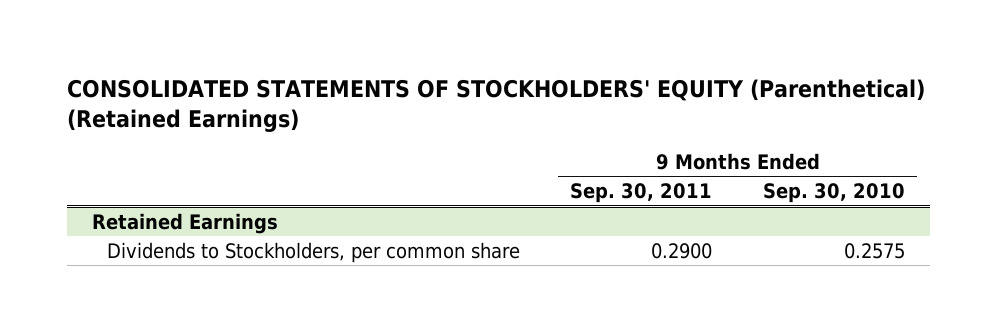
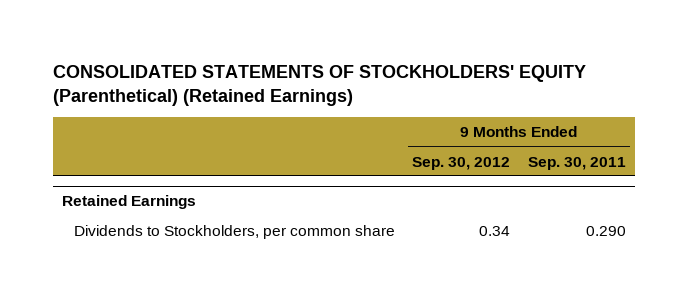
- | 9 Months Ended Sep. 30, 2011 | 9 Months Ended Sep. 30, 2010
+ | 9 Months Ended Sep. 30, 2012 | 9 Months Ended Sep. 30, 2011
@ Retained Earnings
- Dividends to Stockholders, per common share | 0.2900 | 0.2575
+ Dividends to Stockholders, per common share | 0.34 | 0.290

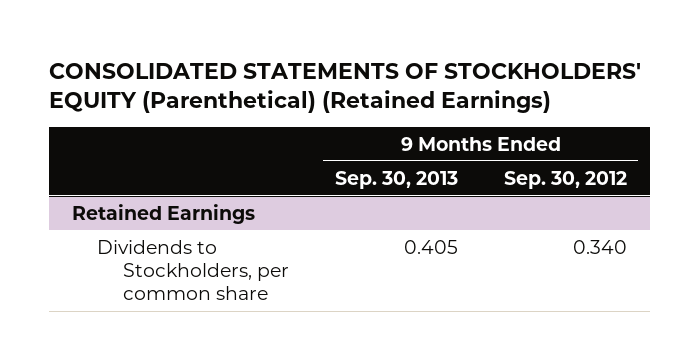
- | 9 Months Ended Sep. 30, 2012 | 9 Months Ended Sep. 30, 2011
+ | 9 Months Ended Sep. 30, 2013 | 9 Months Ended Sep. 30, 2012
@ Retained Earnings
- Dividends to Stockholders, per common share | 0.34 | 0.290
+ Dividends to Stockholders, per common share | 0.405 | 0.340

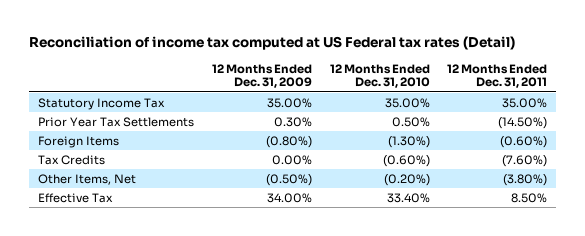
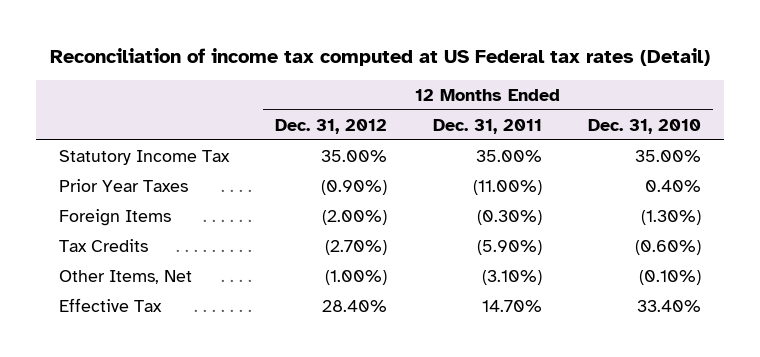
- | 12 Months Ended Dec. 31, 2009 | 12 Months Ended Dec. 31, 2010 | 12 Months Ended Dec. 31, 2011
+ | 12 Months Ended Dec. 31, 2012 | 12 Months Ended Dec. 31, 2011 | 12 Months Ended Dec. 31, 2010
- Prior Year Tax Settlements | 0.30% | 0.50% | (14.50%)
- Foreign Items | (0.80%) | (1.30%) | (0.60%)
- Tax Credits | 0.00% | (0.60%) | (7.60%)
- Other Items, Net | (0.50%) | (0.20%) | (3.80%)
- Effective Tax | 34.00% | 33.40% | 8.50%
+ Prior Year Taxes | (0.90%) | (11.00%) | 0.40%
+ Foreign Items | (2.00%) | (0.30%) | (1.30%)
+ Tax Credits | (2.70%) | (5.90%) | (0.60%)
+ Other Items, Net | (1.00%) | (3.10%) | (0.10%)
+ Effective Tax | 28.40% | 14.70% | 33.40%

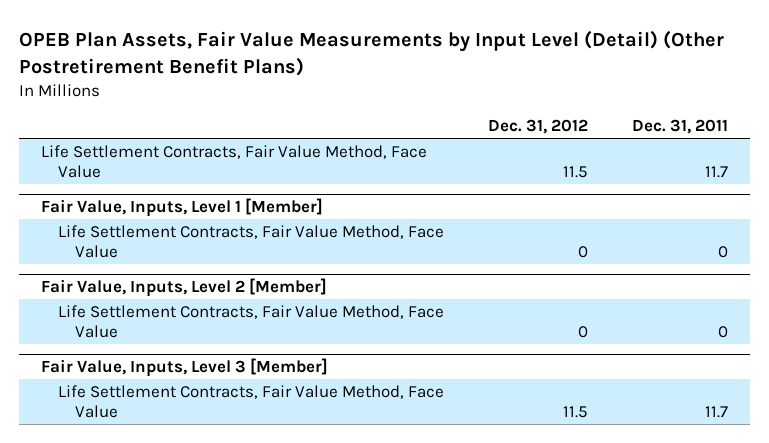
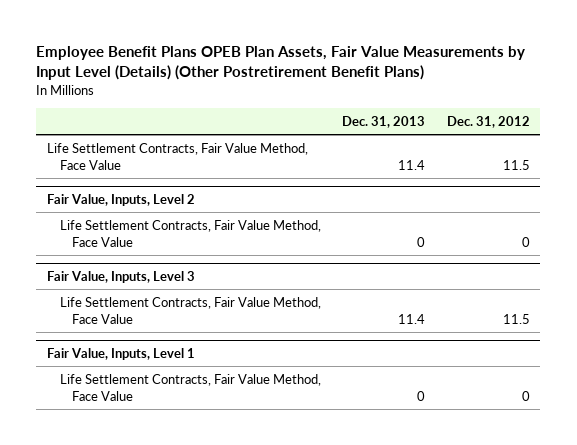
- OPEB Plan Assets, Fair Value Measurements by Input Level (Detail) (Other Postretirement Benefit Plans)
+ Employee Benefit Plans OPEB Plan Assets, Fair Value Measurements by Input Level (Details) (Other Postretirement Benefit Plans)
- | Dec. 31, 2012 | Dec. 31, 2011
+ | Dec. 31, 2013 | Dec. 31, 2012
- Fair Value, Inputs, Level 1 [Member]
- Life Settlement Contracts, Fair Value Method, Face Value | 0 | 0
- Fair Value, Inputs, Level 2 [Member]
+ Fair Value, Inputs, Level 2
- Fair Value, Inputs, Level 3 [Member]
+ Fair Value, Inputs, Level 3
+ Fair Value, Inputs, Level 1
+ Life Settlement Contracts, Fair Value Method, Face Value | 0 | 0

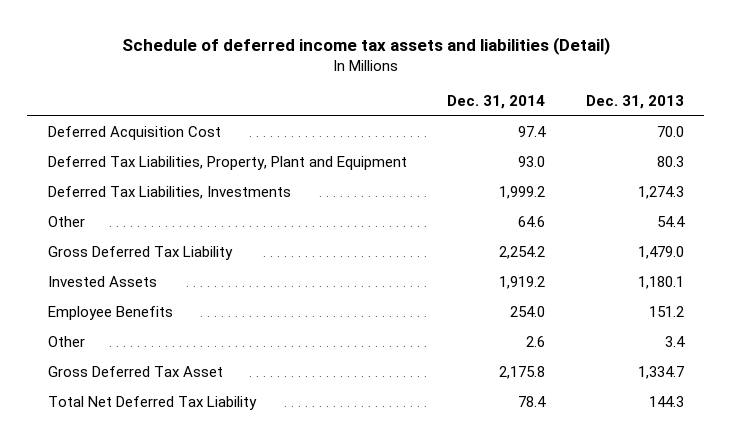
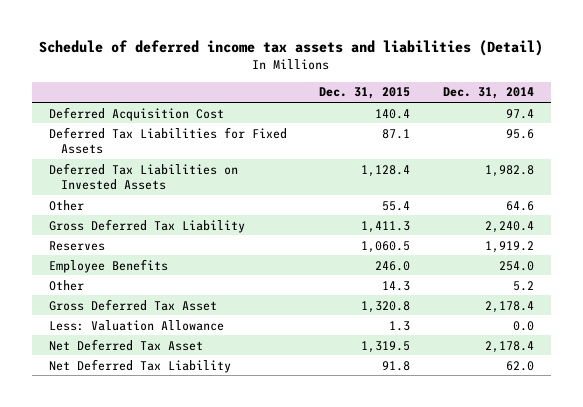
- | Dec. 31, 2014 | Dec. 31, 2013
+ | Dec. 31, 2015 | Dec. 31, 2014
- Deferred Tax Liabilities, Property, Plant and Equipment | 93.0 | 80.3
- Deferred Tax Liabilities, Investments | 1,999.2 | 1,274.3
+ Deferred Tax Liabilities for Fixed Assets | 87.1 | 95.6
+ Deferred Tax Liabilities on Invested Assets | 1,128.4 | 1,982.8
- Gross Deferred Tax Liability | 2,254.2 | 1,479.0
- Invested Assets | 1,919.2 | 1,180.1
+ Gross Deferred Tax Liability | 1,411.3 | 2,240.4
+ Reserves | 1,060.5 | 1,919.2
- Other | 2.6 | 3.4
- Gross Deferred Tax Asset | 2,175.8 | 1,334.7
- Total Net Deferred Tax Liability | 78.4 | 144.3
+ Other | 14.3 | 5.2
+ Gross Deferred Tax Asset | 1,320.8 | 2,178.4
+ Less: Valuation Allowance | 1.3 | 0.0
+ Net Deferred Tax Asset | 1,319.5 | 2,178.4
+ Net Deferred Tax Liability | 91.8 | 62.0

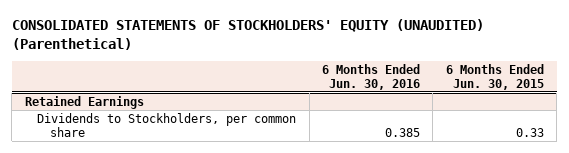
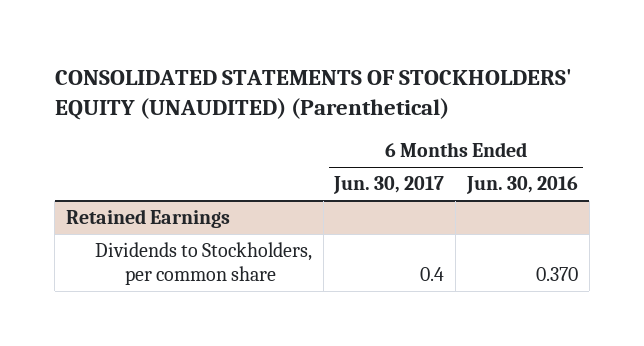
- | 6 Months Ended Jun. 30, 2016 | 6 Months Ended Jun. 30, 2015
+ | 6 Months Ended Jun. 30, 2017 | 6 Months Ended Jun. 30, 2016
@ Retained Earnings
- Dividends to Stockholders, per common share | 0.385 | 0.33
+ Dividends to Stockholders, per common share | 0.4 | 0.370

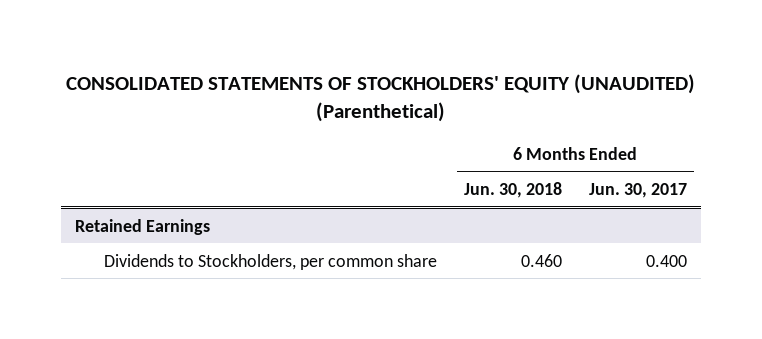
- | 6 Months Ended Jun. 30, 2017 | 6 Months Ended Jun. 30, 2016
+ | 6 Months Ended Jun. 30, 2018 | 6 Months Ended Jun. 30, 2017
@ Retained Earnings
- Dividends to Stockholders, per common share | 0.4 | 0.370
+ Dividends to Stockholders, per common share | 0.460 | 0.400

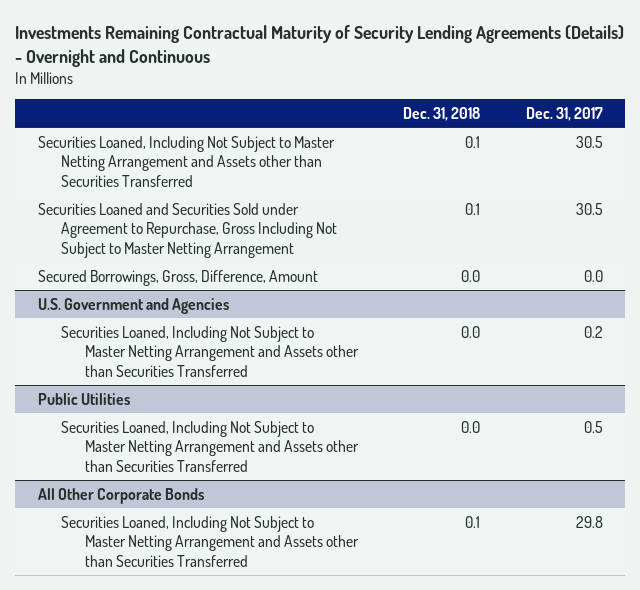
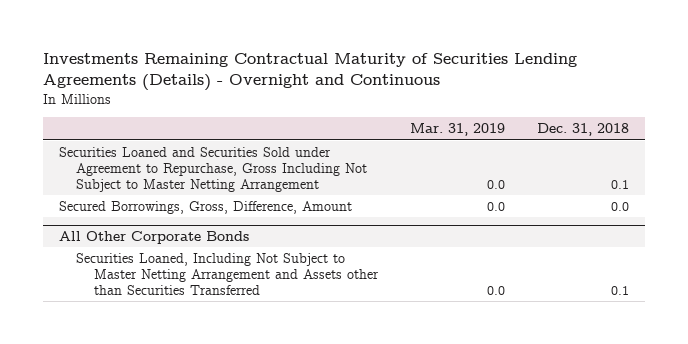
- Investments Remaining Contractual Maturity of Security Lending Agreements (Details) - Overnight and Continuous
+ Investments Remaining Contractual Maturity of Securities Lending Agreements (Details) - Overnight and Continuous
- | Dec. 31, 2018 | Dec. 31, 2017
+ | Mar. 31, 2019 | Dec. 31, 2018
- Securities Loaned, Including Not Subject to Master Netting Arrangement and Assets other than Securities Transferred | 0.1 | 30.5
- U.S. Government and Agencies
- Securities Loaned, Including Not Subject to Master Netting Arrangement and Assets other than Securities Transferred | 0.0 | 0.2
- Public Utilities
- Securities Loaned, Including Not Subject to Master Netting Arrangement and Assets other than Securities Transferred | 0.0 | 0.5

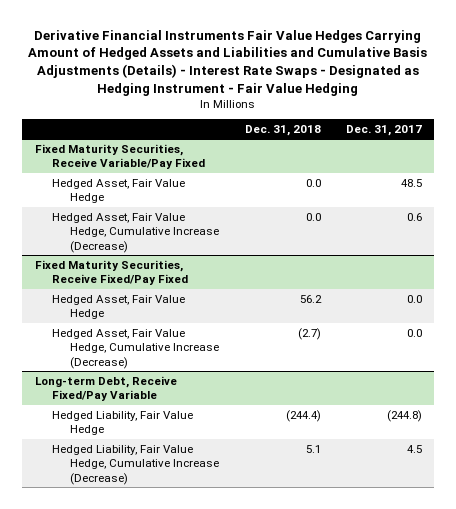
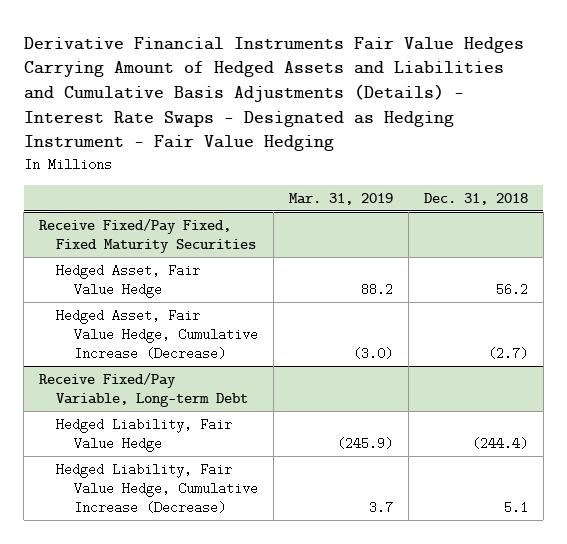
- | Dec. 31, 2018 | Dec. 31, 2017
+ | Mar. 31, 2019 | Dec. 31, 2018
- Fixed Maturity Securities, Receive Variable/Pay Fixed
- Hedged Asset, Fair Value Hedge | 0.0 | 48.5
- Hedged Asset, Fair Value Hedge, Cumulative Increase (Decrease) | 0.0 | 0.6
- Fixed Maturity Securities, Receive Fixed/Pay Fixed
+ Receive Fixed/Pay Fixed, Fixed Maturity Securities
- Long-term Debt, Receive Fixed/Pay Variable
+ Receive Fixed/Pay Variable, Long-term Debt

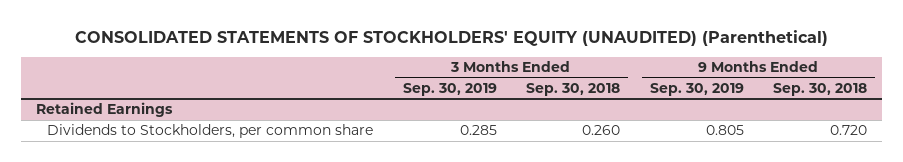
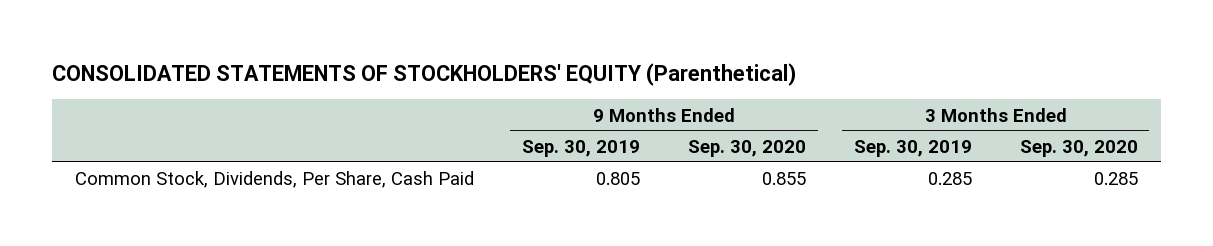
- CONSOLIDATED STATEMENTS OF STOCKHOLDERS' EQUITY (UNAUDITED) (Parenthetical)
+ CONSOLIDATED STATEMENTS OF STOCKHOLDERS' EQUITY (Parenthetical)
- | 3 Months Ended Sep. 30, 2019 | 3 Months Ended Sep. 30, 2018 | 9 Months Ended Sep. 30, 2019 | 9 Months Ended Sep. 30, 2018
+ | 9 Months Ended Sep. 30, 2019 | 9 Months Ended Sep. 30, 2020 | 3 Months Ended Sep. 30, 2019 | 3 Months Ended Sep. 30, 2020
- Retained Earnings
- Dividends to Stockholders, per common share | 0.285 | 0.260 | 0.805 | 0.720
+ Common Stock, Dividends, Per Share, Cash Paid | 0.805 | 0.855 | 0.285 | 0.285

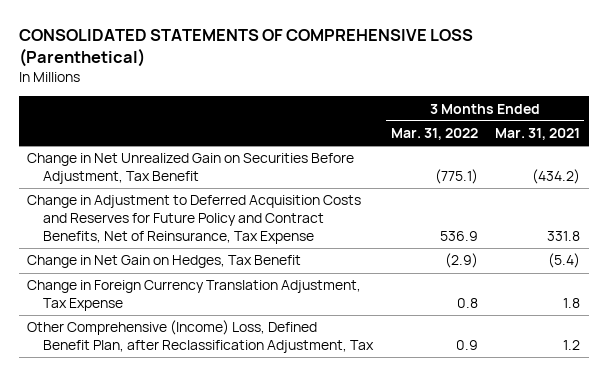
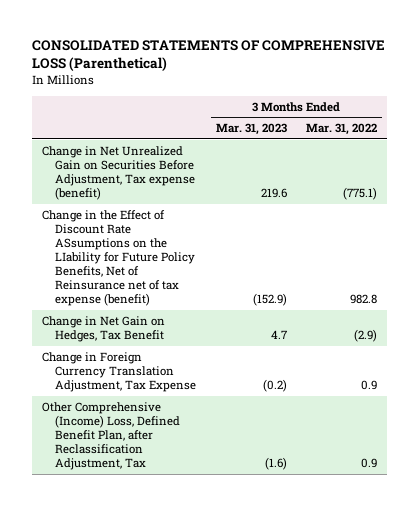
- | 3 Months Ended Mar. 31, 2022 | 3 Months Ended Mar. 31, 2021
+ | 3 Months Ended Mar. 31, 2023 | 3 Months Ended Mar. 31, 2022
- Change in Net Unrealized Gain on Securities Before Adjustment, Tax Benefit | (775.1) | (434.2)
- Change in Adjustment to Deferred Acquisition Costs and Reserves for Future Policy and Contract Benefits, Net of Reinsurance, Tax Expense | 536.9 | 331.8
+ Change in Net Unrealized Gain on Securities Before Adjustment, Tax expense (benefit) | 219.6 | (775.1)
+ Change in the Effect of Discount Rate ASsumptions on the LIability for Future Policy Benefits, Net of Reinsurance net of tax expense (benefit) | (152.9) | 982.8
- Change in Foreign Currency Translation Adjustment, Tax Expense | 0.8 | 1.8
+ Change in Foreign Currency Translation Adjustment, Tax Expense | (0.2) | 0.9

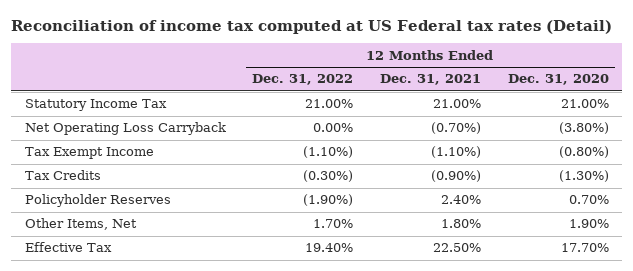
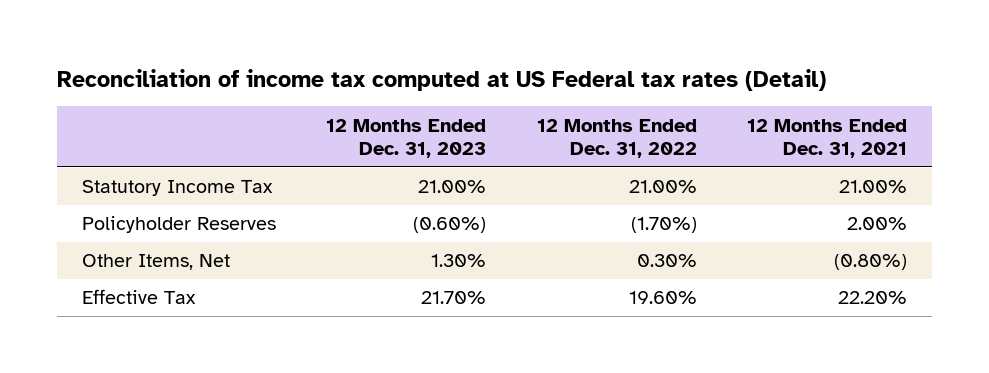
- | 12 Months Ended Dec. 31, 2022 | 12 Months Ended Dec. 31, 2021 | 12 Months Ended Dec. 31, 2020
+ | 12 Months Ended Dec. 31, 2023 | 12 Months Ended Dec. 31, 2022 | 12 Months Ended Dec. 31, 2021
- Net Operating Loss Carryback | 0.00% | (0.70%) | (3.80%)
- Tax Exempt Income | (1.10%) | (1.10%) | (0.80%)
- Tax Credits | (0.30%) | (0.90%) | (1.30%)
- Policyholder Reserves | (1.90%) | 2.40% | 0.70%
- Other Items, Net | 1.70% | 1.80% | 1.90%
- Effective Tax | 19.40% | 22.50% | 17.70%
+ Policyholder Reserves | (0.60%) | (1.70%) | 2.00%
+ Other Items, Net | 1.30% | 0.30% | (0.80%)
+ Effective Tax | 21.70% | 19.60% | 22.20%

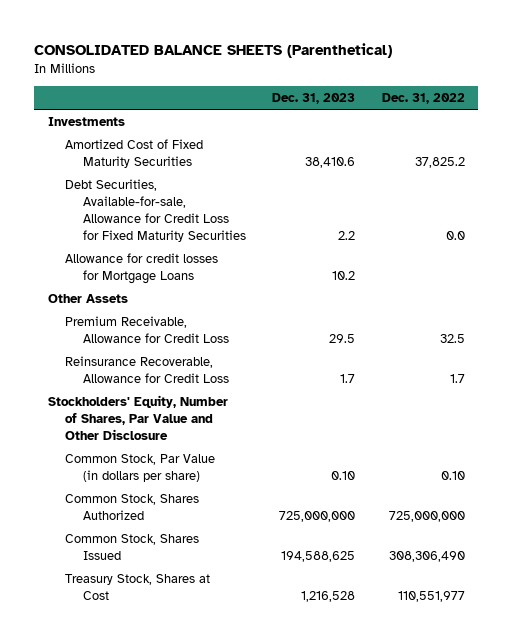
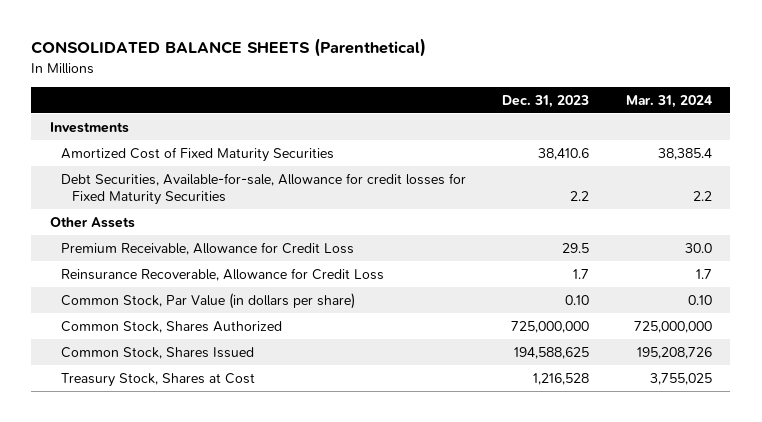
- | Dec. 31, 2023 | Dec. 31, 2022
+ | Dec. 31, 2023 | Mar. 31, 2024
- Debt Securities, Available-for-sale, Allowance for Credit Loss for Fixed Maturity Securities | 2.2 | 0.0
- Allowance for credit losses for Mortgage Loans | 10.2 |
+ Debt Securities, Available-for-sale, Allowance for credit losses for Fixed Maturity Securities | 2.2 | 2.2
- Stockholders' Equity, Number of Shares, Par Value and Other Disclosure

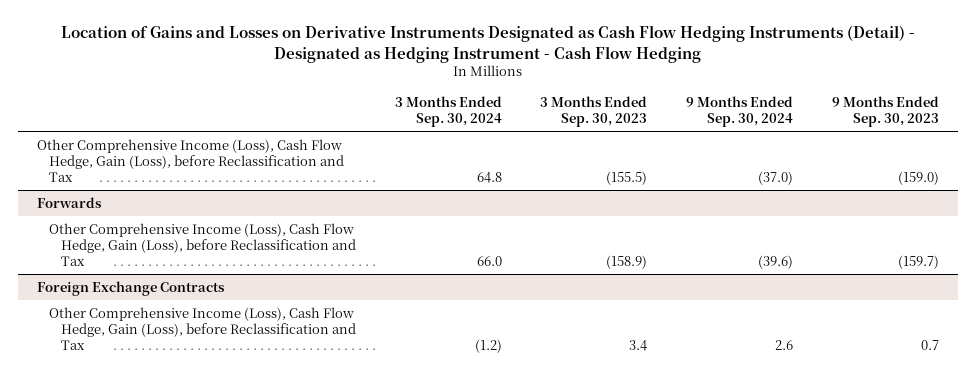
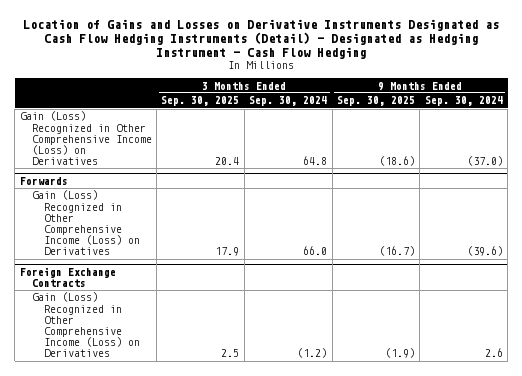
- | 3 Months Ended Sep. 30, 2024 | 3 Months Ended Sep. 30, 2023 | 9 Months Ended Sep. 30, 2024 | 9 Months Ended Sep. 30, 2023
+ | 3 Months Ended Sep. 30, 2025 | 3 Months Ended Sep. 30, 2024 | 9 Months Ended Sep. 30, 2025 | 9 Months Ended Sep. 30, 2024
- Other Comprehensive Income (Loss), Cash Flow Hedge, Gain (Loss), before Reclassification and Tax | 64.8 | (155.5) | (37.0) | (159.0)
+ Gain (Loss) Recognized in Other Comprehensive Income (Loss) on Derivatives | 20.4 | 64.8 | (18.6) | (37.0)
@ Forwards
- Other Comprehensive Income (Loss), Cash Flow Hedge, Gain (Loss), before Reclassification and Tax | 66.0 | (158.9) | (39.6) | (159.7)
+ Gain (Loss) Recognized in Other Comprehensive Income (Loss) on Derivatives | 17.9 | 66.0 | (16.7) | (39.6)
@ Foreign Exchange Contracts
- Other Comprehensive Income (Loss), Cash Flow Hedge, Gain (Loss), before Reclassification and Tax | (1.2) | 3.4 | 2.6 | 0.7
+ Gain (Loss) Recognized in Other Comprehensive Income (Loss) on Derivatives | 2.5 | (1.2) | (1.9) | 2.6

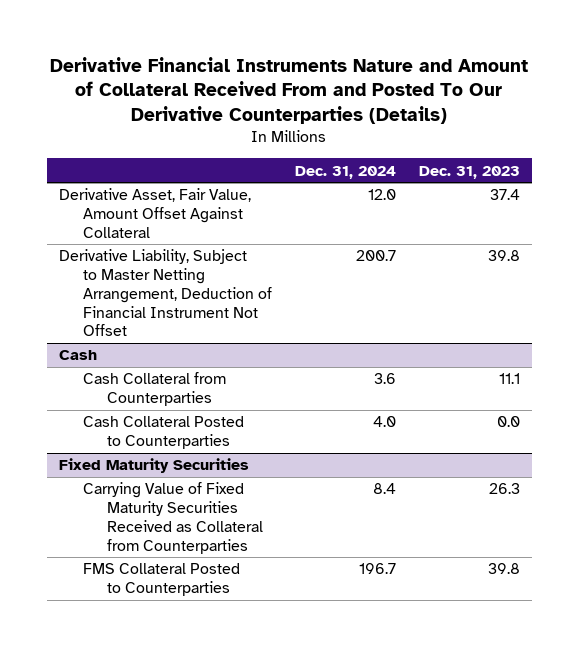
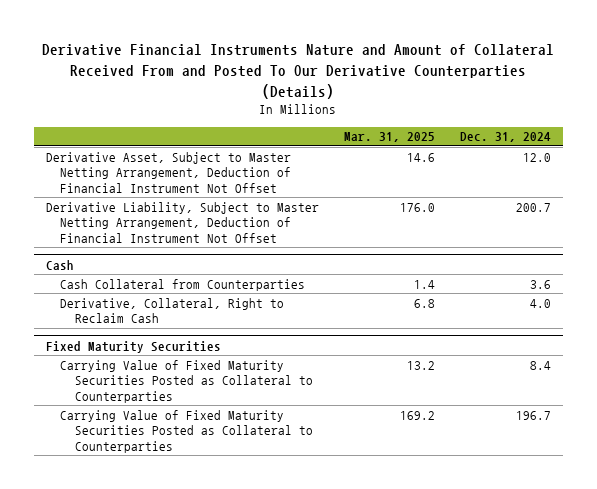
- | Dec. 31, 2024 | Dec. 31, 2023
+ | Mar. 31, 2025 | Dec. 31, 2024
- Derivative Asset, Fair Value, Amount Offset Against Collateral | 12.0 | 37.4
+ Derivative Asset, Subject to Master Netting Arrangement, Deduction of Financial Instrument Not Offset | 14.6 | 12.0
@ Cash
- Cash Collateral Posted to Counterparties | 4.0 | 0.0
+ Derivative, Collateral, Right to Reclaim Cash | 6.8 | 4.0
@ Fixed Maturity Securities
- Carrying Value of Fixed Maturity Securities Received as Collateral from Counterparties | 8.4 | 26.3
- FMS Collateral Posted to Counterparties | 196.7 | 39.8
+ Carrying Value of Fixed Maturity Securities Posted as Collateral to Counterparties | 13.2 | 8.4
+ Carrying Value of Fixed Maturity Securities Posted as Collateral to Counterparties | 169.2 | 196.7

